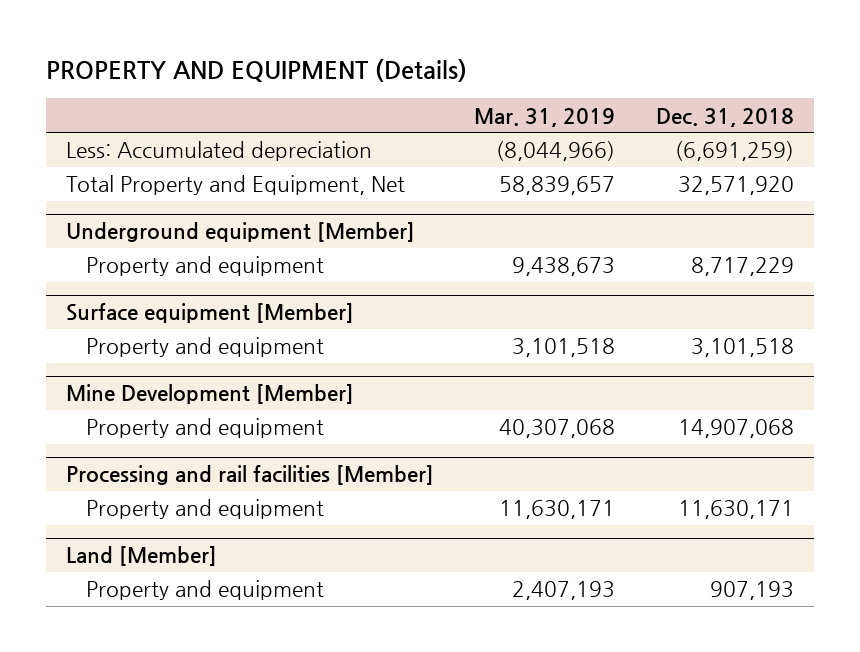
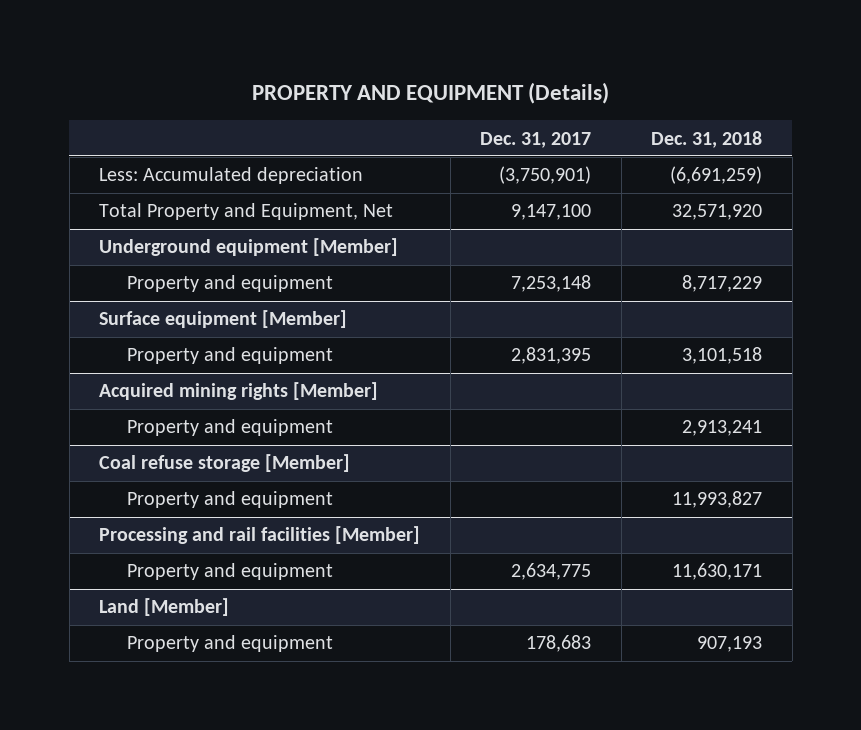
- | Mar. 31, 2019 | Dec. 31, 2018
+ | Dec. 31, 2017 | Dec. 31, 2018
- Mine Development [Member]
- Property and equipment | 40,307,068 | 14,907,068
+ Acquired mining rights [Member]
+ Property and equipment | | 2,913,241
+ Coal refuse storage [Member]
+ Property and equipment | | 11,993,827

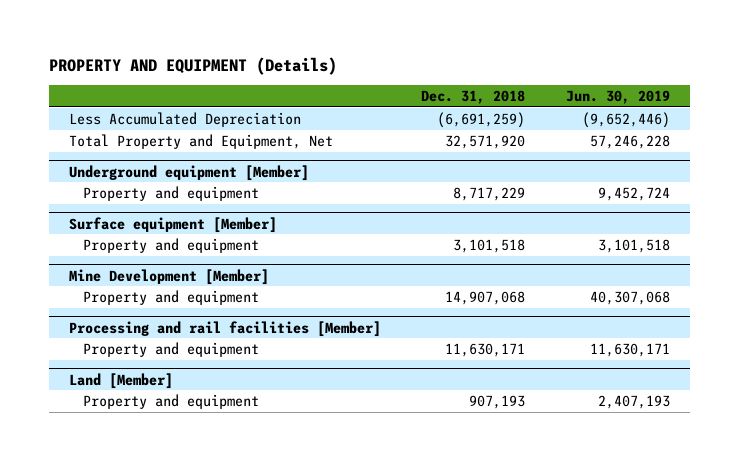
- | Dec. 31, 2017 | Dec. 31, 2018
+ | Dec. 31, 2018 | Jun. 30, 2019
- Less: Accumulated depreciation | (3,750,901) | (6,691,259)
+ Less Accumulated Depreciation | (6,691,259) | (9,652,446)
- Acquired mining rights [Member]
- Property and equipment | | 2,913,241
- Coal refuse storage [Member]
- Property and equipment | | 11,993,827
+ Mine Development [Member]
+ Property and equipment | 14,907,068 | 40,307,068

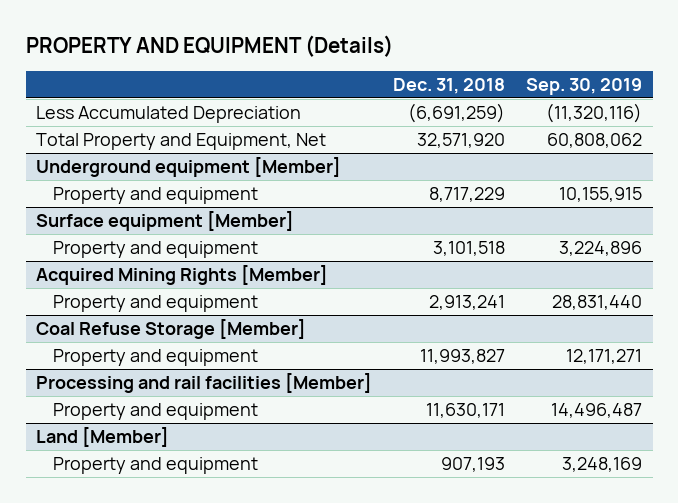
- | Dec. 31, 2018 | Jun. 30, 2019
+ | Dec. 31, 2018 | Sep. 30, 2019
- Mine Development [Member]
- Property and equipment | 14,907,068 | 40,307,068
+ Acquired Mining Rights [Member]
+ Property and equipment | 2,913,241 | 28,831,440
+ Coal Refuse Storage [Member]
+ Property and equipment | 11,993,827 | 12,171,271

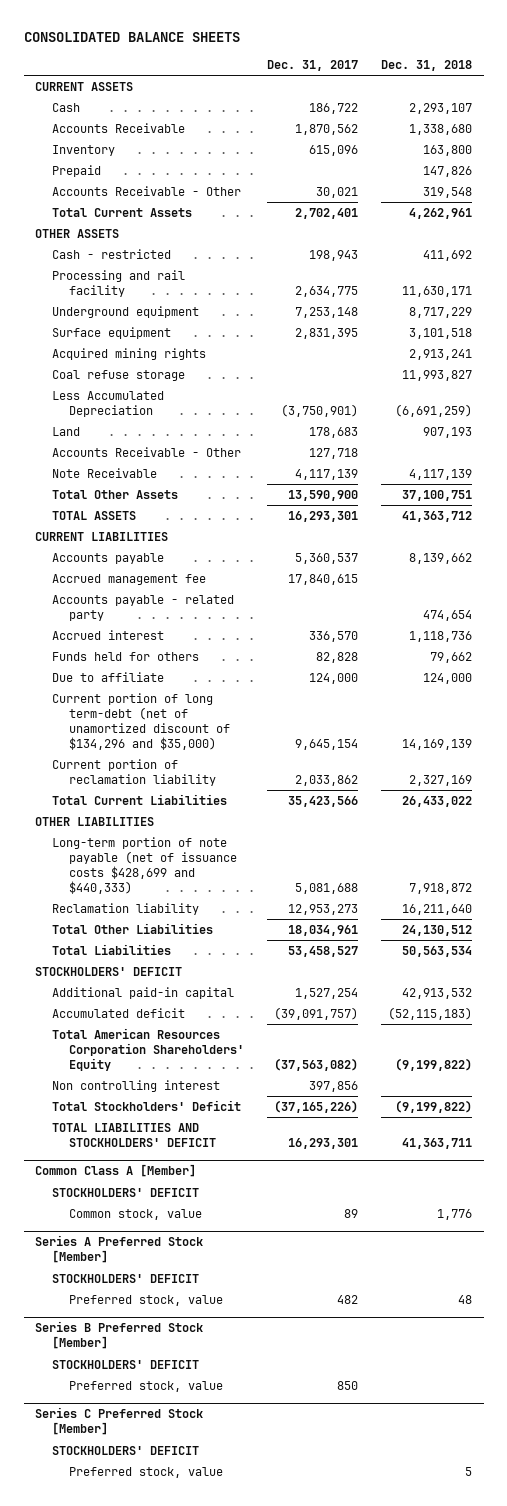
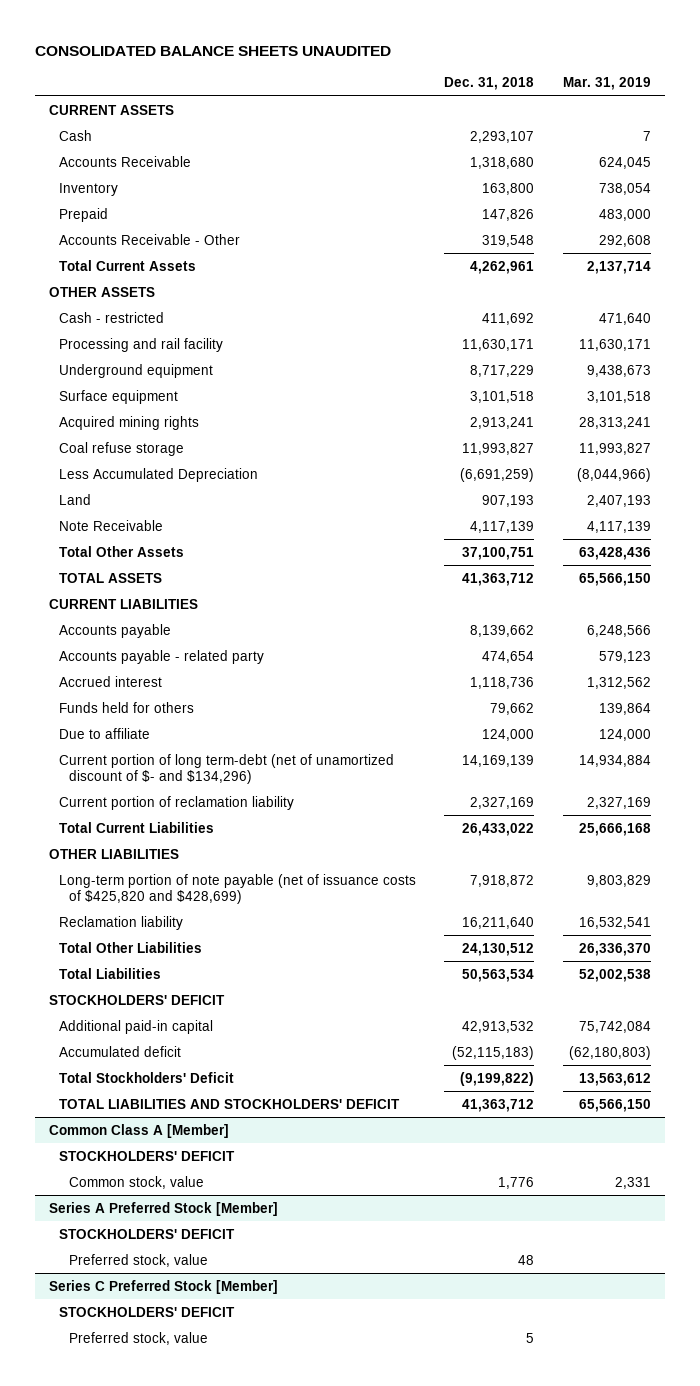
- CONSOLIDATED BALANCE SHEETS
+ CONSOLIDATED BALANCE SHEETS UNAUDITED
- | Dec. 31, 2017 | Dec. 31, 2018
+ | Dec. 31, 2018 | Mar. 31, 2019
- Accounts Receivable | 1,870,562 | 1,338,680
+ Accounts Receivable | 1,318,680 | 624,045
- Accounts Receivable - Other | 127,718 |
- Accrued management fee | 17,840,615 |
- Current portion of long term-debt (net of unamortized discount of $134,296 and $35,000) | 9,645,154 | 14,169,139
+ Current portion of long term-debt (net of unamortized discount of $- and $134,296) | 14,169,139 | 14,934,884
- Long-term portion of note payable (net of issuance costs $428,699 and $440,333) | 5,081,688 | 7,918,872
+ Long-term portion of note payable (net of issuance costs of $425,820 and $428,699) | 7,918,872 | 9,803,829
- Total American Resources Corporation Shareholders' Equity | (37,563,082) | (9,199,822)
- Non controlling interest | 397,856 |
- TOTAL LIABILITIES AND STOCKHOLDERS' DEFICIT | 16,293,301 | 41,363,711
+ TOTAL LIABILITIES AND STOCKHOLDERS' DEFICIT | 41,363,712 | 65,566,150
- Series B Preferred Stock [Member]
- STOCKHOLDERS' DEFICIT
- Preferred stock, value | 850 |

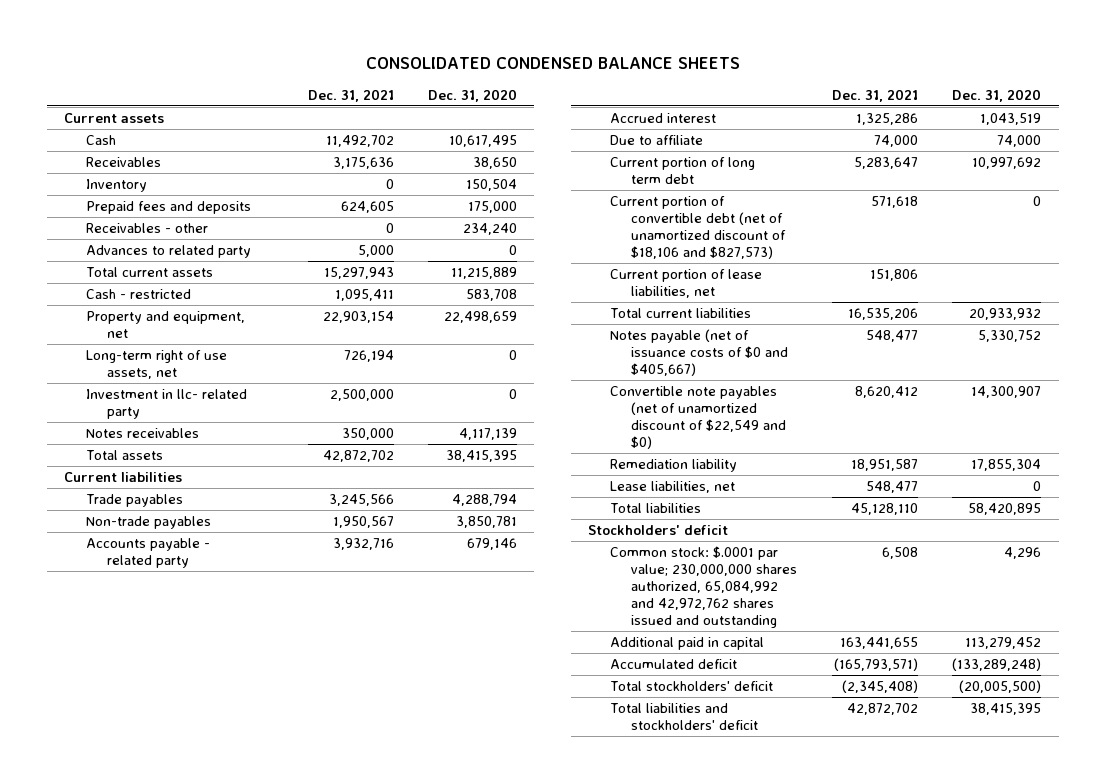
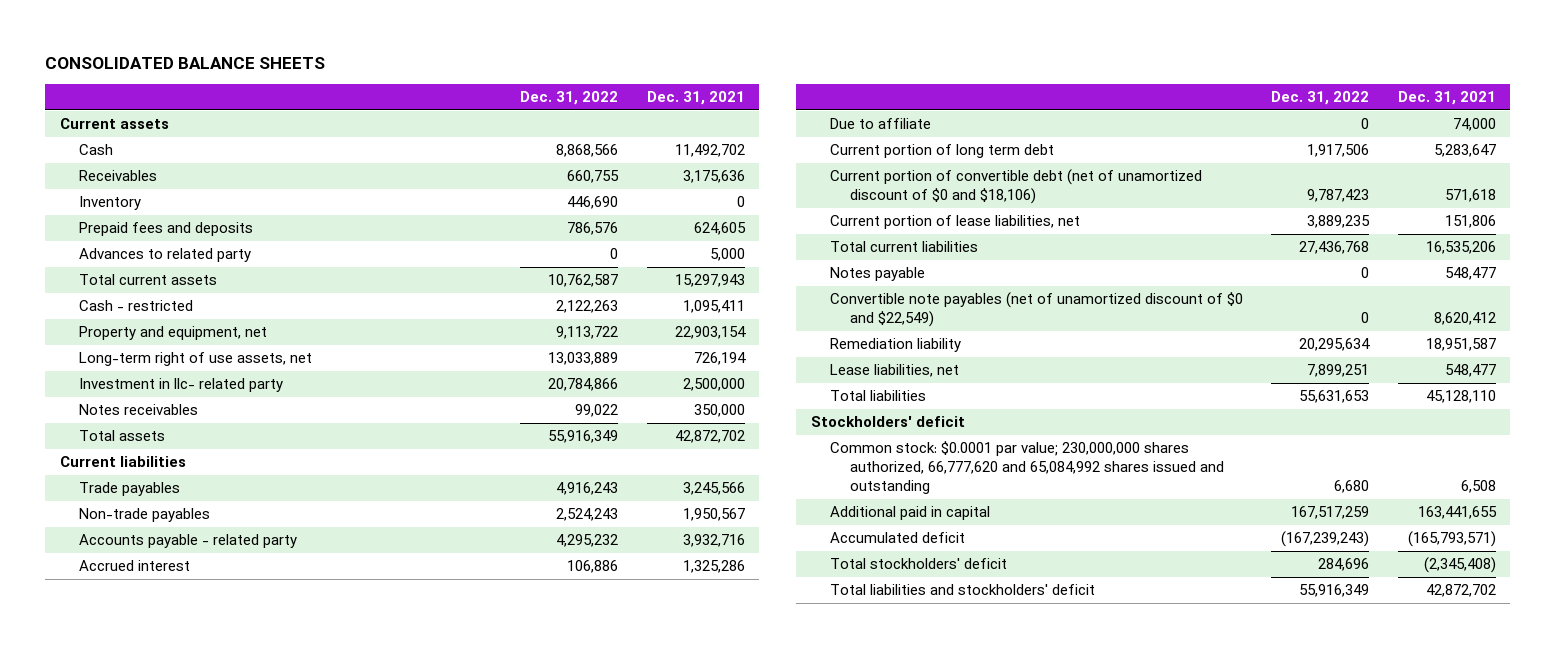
- CONSOLIDATED CONDENSED BALANCE SHEETS
+ CONSOLIDATED BALANCE SHEETS
- | Dec. 31, 2021 | Dec. 31, 2020
+ | Dec. 31, 2022 | Dec. 31, 2021
- Receivables - other | 0 | 234,240
- Current portion of convertible debt (net of unamortized discount of $18,106 and $827,573) | 571,618 | 0
+ Current portion of convertible debt (net of unamortized discount of $0 and $18,106) | 9,787,423 | 571,618
- Notes payable (net of issuance costs of $0 and $405,667) | 548,477 | 5,330,752
- Convertible note payables (net of unamortized discount of $22,549 and $0) | 8,620,412 | 14,300,907
+ Notes payable | 0 | 548,477
+ Convertible note payables (net of unamortized discount of $0 and $22,549) | 0 | 8,620,412
- Common stock: $.0001 par value; 230,000,000 shares authorized, 65,084,992 and 42,972,762 shares issued and outstanding | 6,508 | 4,296
+ Common stock: $0.0001 par value; 230,000,000 shares authorized, 66,777,620 and 65,084,992 shares issued and outstanding | 6,680 | 6,508

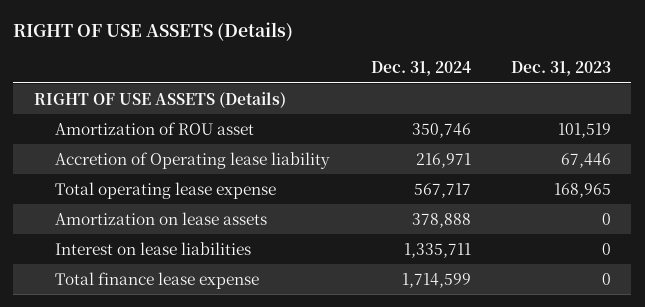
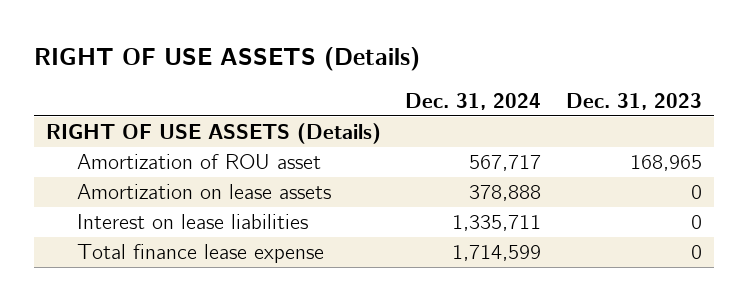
- Amortization of ROU asset | 350,746 | 101,519
- Accretion of Operating lease liability | 216,971 | 67,446
- Total operating lease expense | 567,717 | 168,965
+ Amortization of ROU asset | 567,717 | 168,965

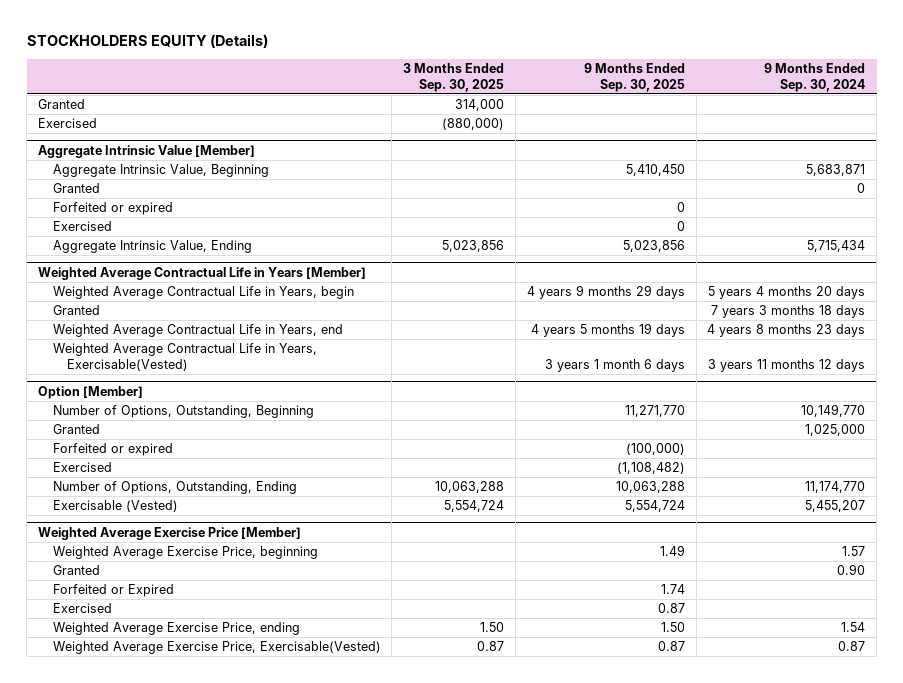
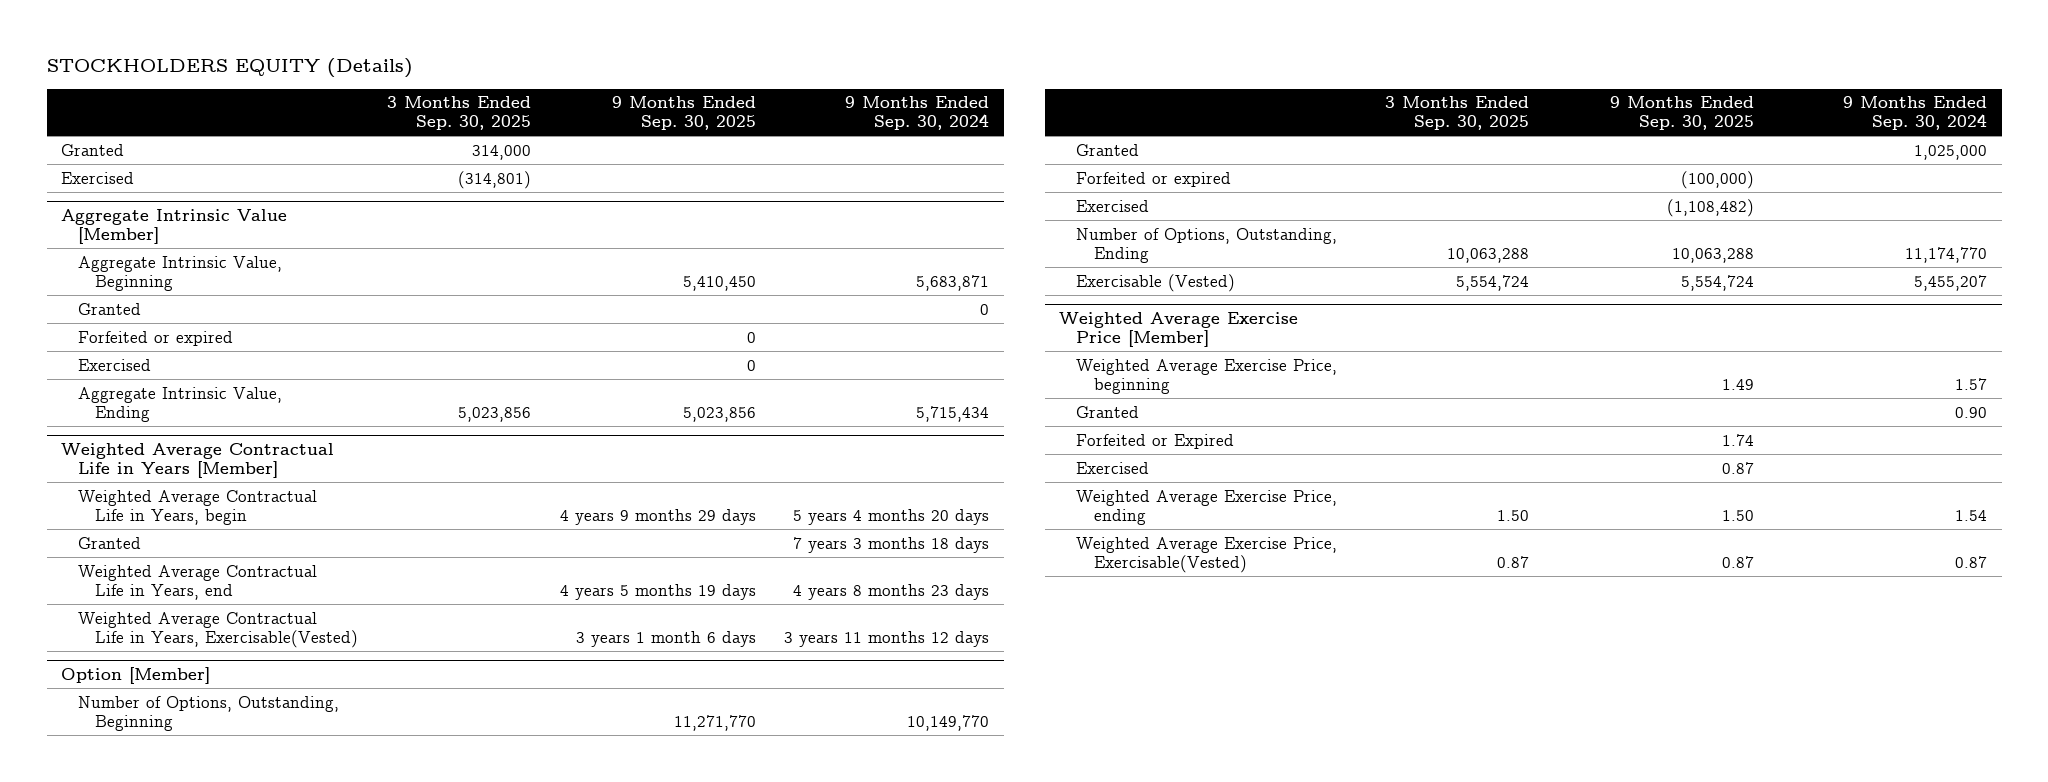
- Exercised | (880,000) | |
+ Exercised | (314,801) | |

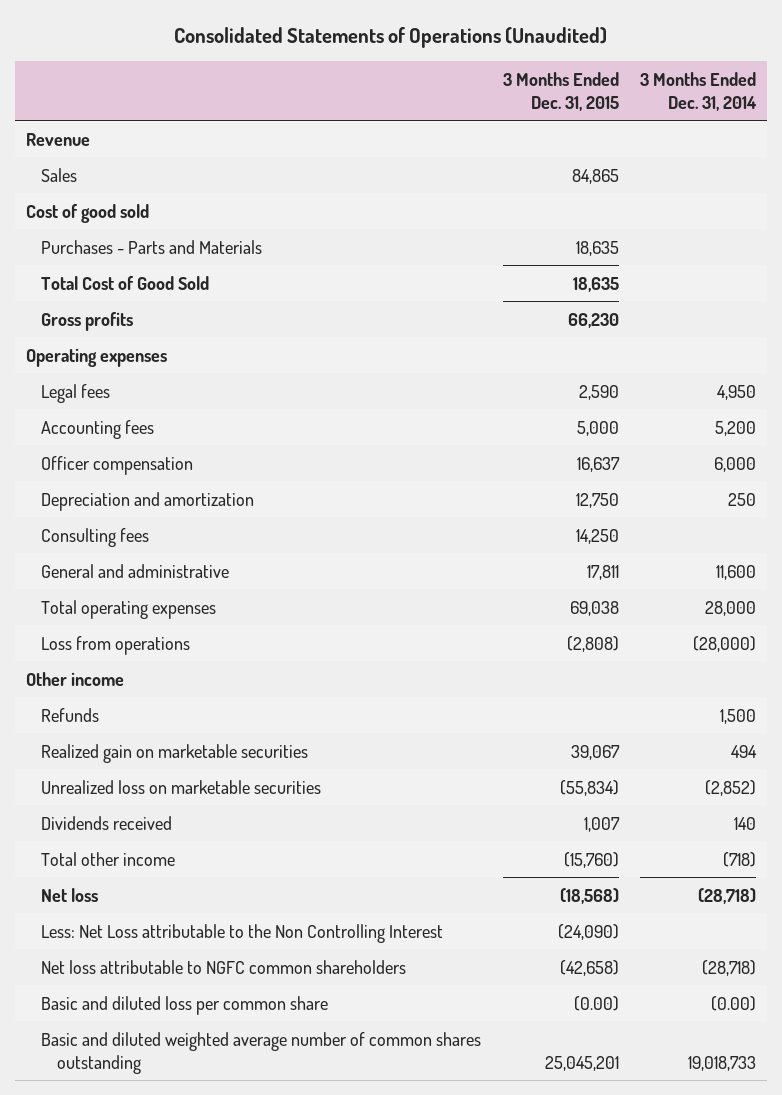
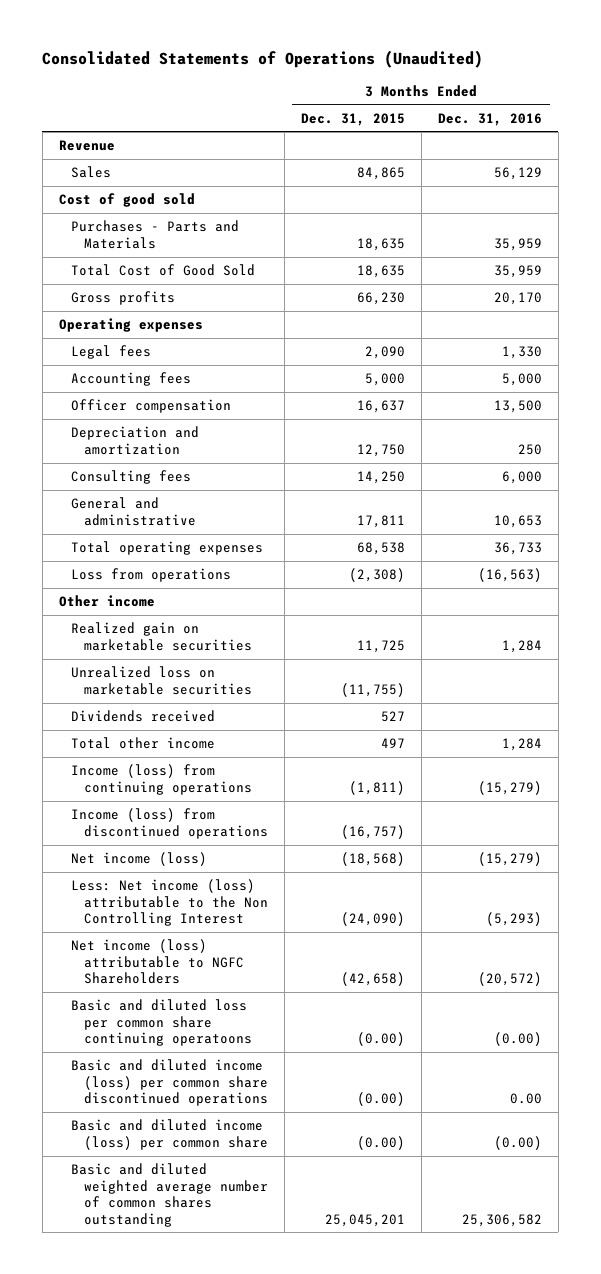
- | 3 Months Ended Dec. 31, 2015 | 3 Months Ended Dec. 31, 2014
+ | 3 Months Ended Dec. 31, 2015 | 3 Months Ended Dec. 31, 2016
- Legal fees | 2,590 | 4,950
+ Legal fees | 2,090 | 1,330
- Total operating expenses | 69,038 | 28,000
- Loss from operations | (2,808) | (28,000)
+ Total operating expenses | 68,538 | 36,733
+ Loss from operations | (2,308) | (16,563)
- Refunds | | 1,500
- Realized gain on marketable securities | 39,067 | 494
- Unrealized loss on marketable securities | (55,834) | (2,852)
- Dividends received | 1,007 | 140
- Total other income | (15,760) | (718)
- Net loss | (18,568) | (28,718)
- Less: Net Loss attributable to the Non Controlling Interest | (24,090) |
- Net loss attributable to NGFC common shareholders | (42,658) | (28,718)
- Basic and diluted loss per common share | (0.00) | (0.00)
+ Realized gain on marketable securities | 11,725 | 1,284
+ Unrealized loss on marketable securities | (11,755) |
+ Dividends received | 527 |
+ Total other income | 497 | 1,284
+ Income (loss) from continuing operations | (1,811) | (15,279)
+ Income (loss) from discontinued operations | (16,757) |
+ Net income (loss) | (18,568) | (15,279)
+ Less: Net income (loss) attributable to the Non Controlling Interest | (24,090) | (5,293)
+ Net income (loss) attributable to NGFC Shareholders | (42,658) | (20,572)
+ Basic and diluted loss per common share continuing operatoons | (0.00) | (0.00)
+ Basic and diluted income (loss) per common share discontinued operations | (0.00) | 0.00
+ Basic and diluted income (loss) per common share | (0.00) | (0.00)

